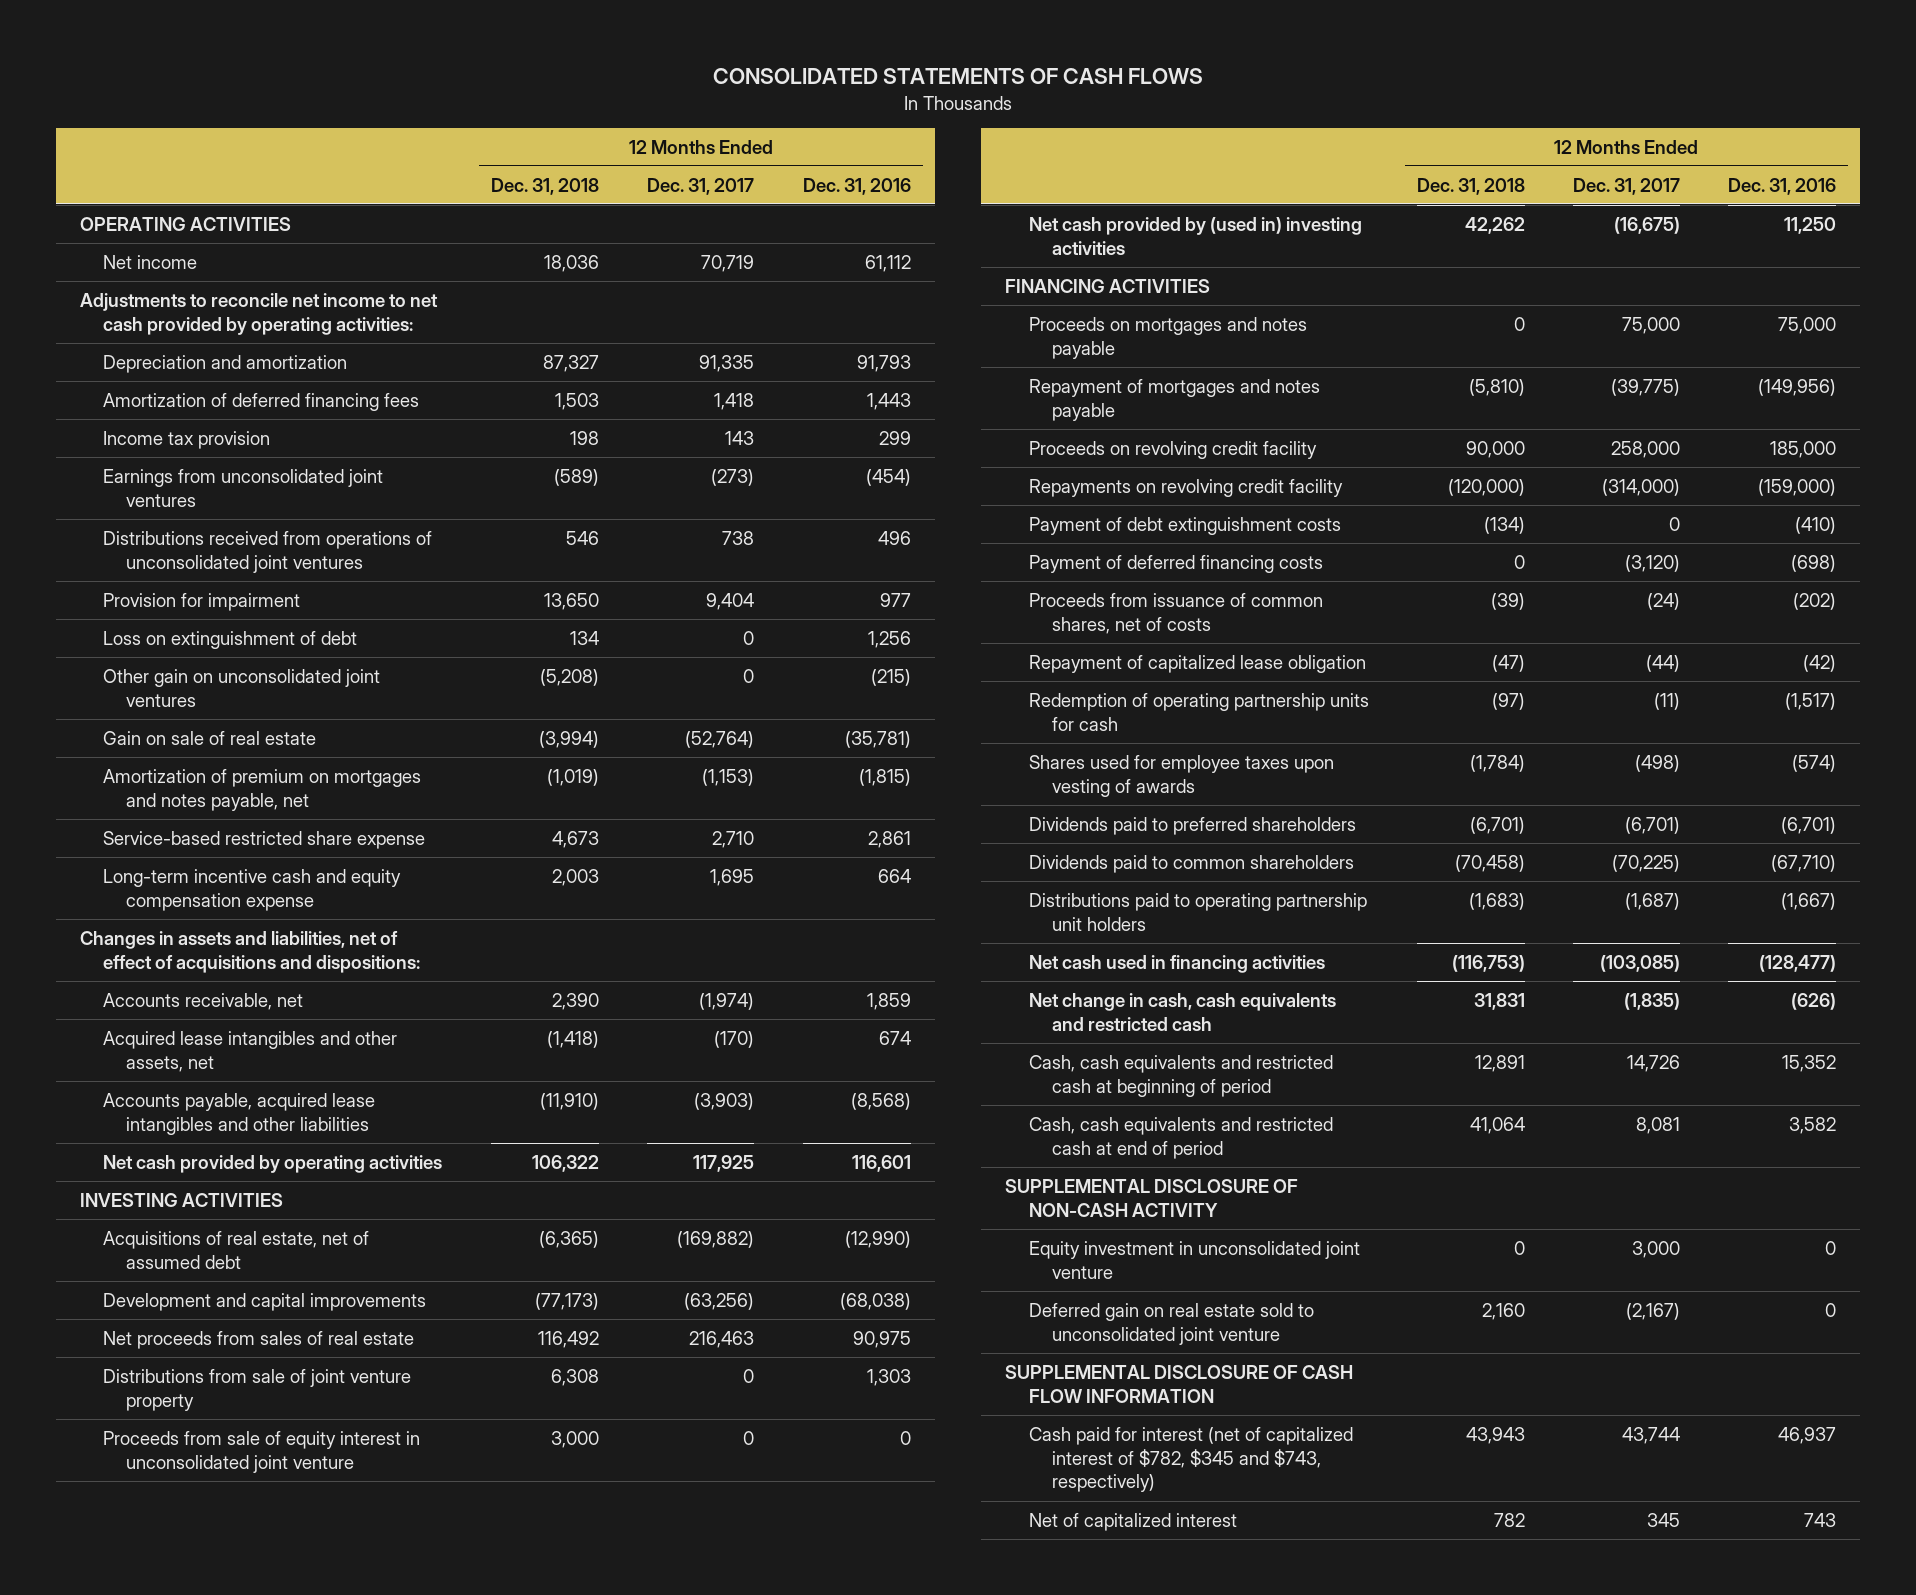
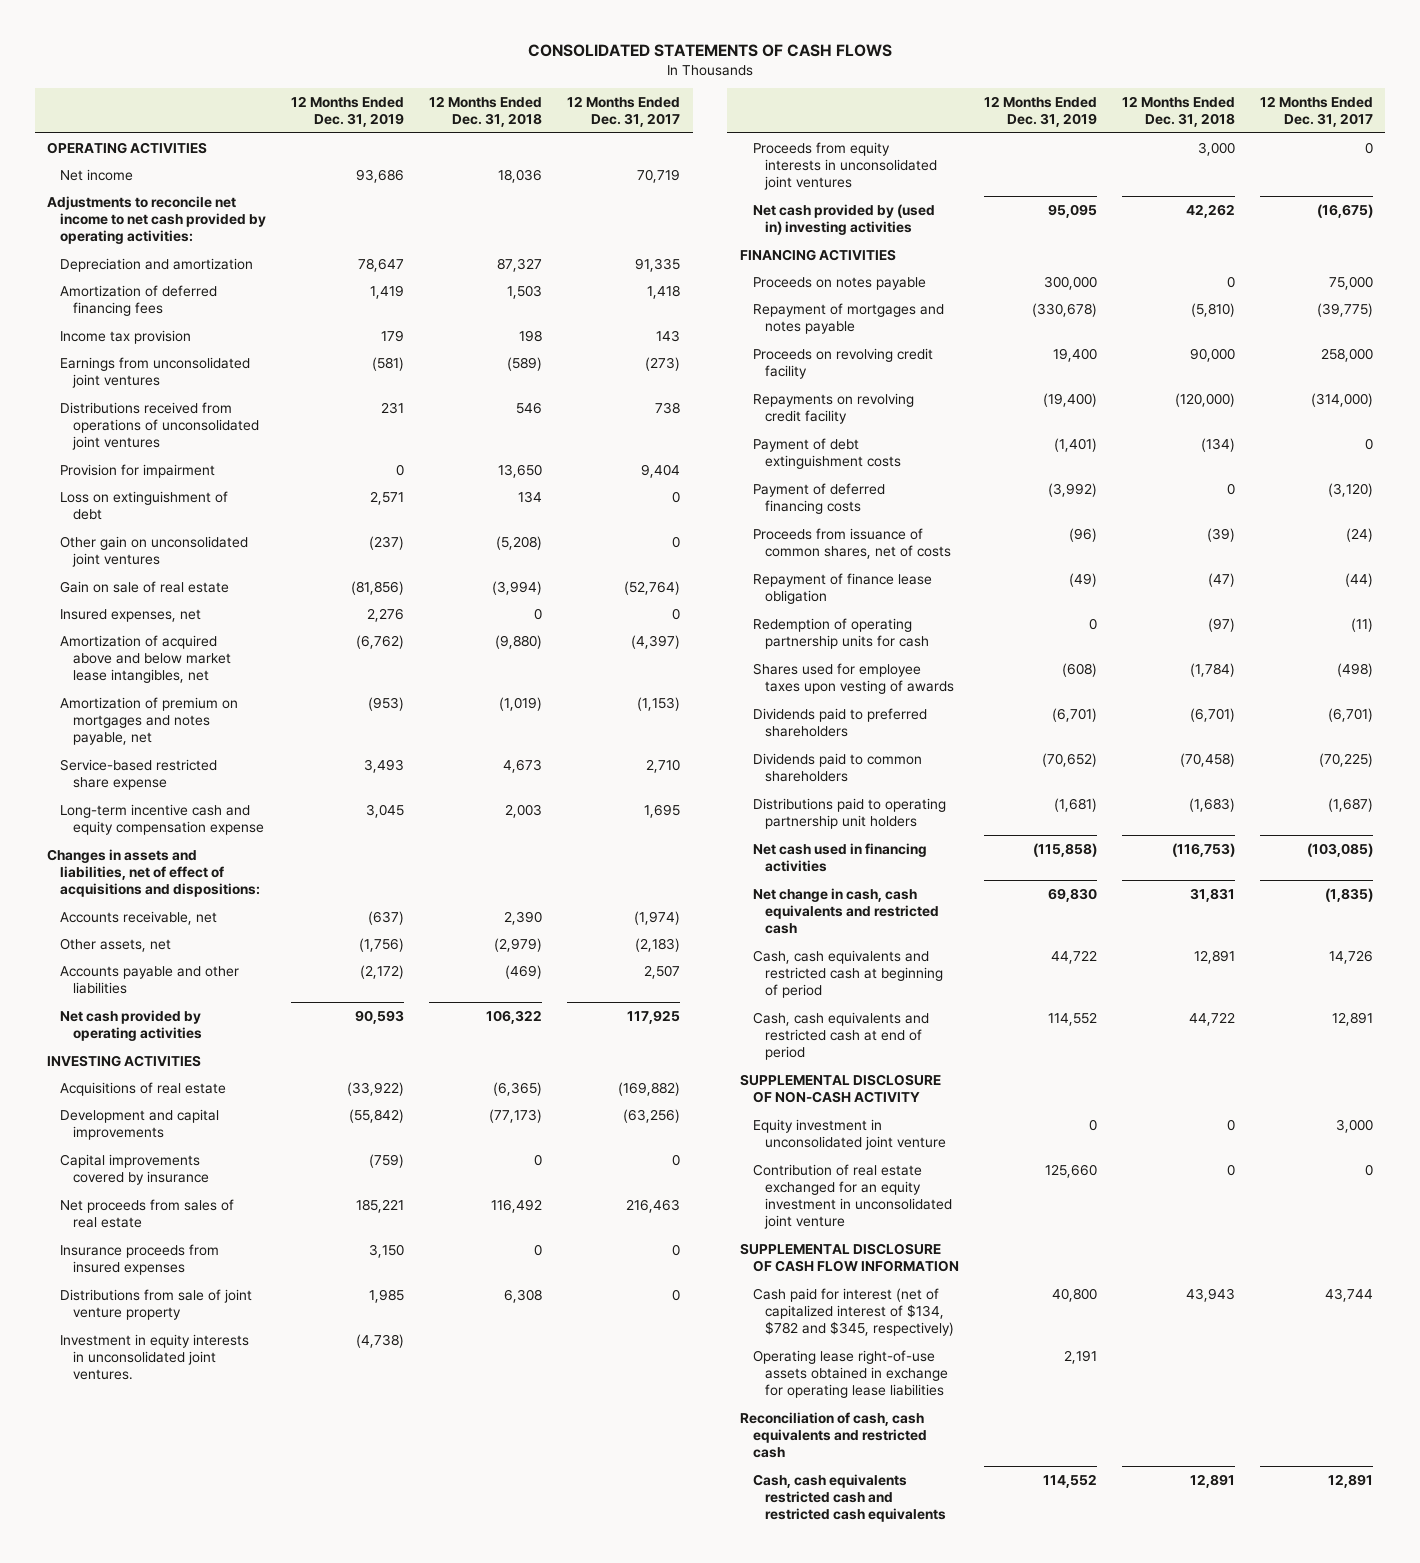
- | 12 Months Ended Dec. 31, 2018 | 12 Months Ended Dec. 31, 2017 | 12 Months Ended Dec. 31, 2016
+ | 12 Months Ended Dec. 31, 2019 | 12 Months Ended Dec. 31, 2018 | 12 Months Ended Dec. 31, 2017
+ Insured expenses, net | 2,276 | 0 | 0
+ Amortization of acquired above and below market lease intangibles, net | (6,762) | (9,880) | (4,397)
- Acquired lease intangibles and other assets, net | (1,418) | (170) | 674
- Accounts payable, acquired lease intangibles and other liabilities | (11,910) | (3,903) | (8,568)
+ Other assets, net | (1,756) | (2,979) | (2,183)
+ Accounts payable and other liabilities | (2,172) | (469) | 2,507
- Acquisitions of real estate, net of assumed debt | (6,365) | (169,882) | (12,990)
+ Acquisitions of real estate | (33,922) | (6,365) | (169,882)
+ Capital improvements covered by insurance | (759) | 0 | 0
+ Insurance proceeds from insured expenses | 3,150 | 0 | 0
- Proceeds from sale of equity interest in unconsolidated joint venture | 3,000 | 0 | 0
+ Investment in equity interests in unconsolidated joint ventures. | (4,738) | |
+ Proceeds from equity interests in unconsolidated joint ventures | | 3,000 | 0
- Proceeds on mortgages and notes payable | 0 | 75,000 | 75,000
+ Proceeds on notes payable | 300,000 | 0 | 75,000
- Repayment of capitalized lease obligation | (47) | (44) | (42)
+ Repayment of finance lease obligation | (49) | (47) | (44)
- Cash, cash equivalents and restricted cash at end of period | 41,064 | 8,081 | 3,582
+ Cash, cash equivalents and restricted cash at end of period | 114,552 | 44,722 | 12,891
- Deferred gain on real estate sold to unconsolidated joint venture | 2,160 | (2,167) | 0
+ Contribution of real estate exchanged for an equity investment in unconsolidated joint venture | 125,660 | 0 | 0
- Cash paid for interest (net of capitalized interest of $782, $345 and $743, respectively) | 43,943 | 43,744 | 46,937
- Net of capitalized interest | 782 | 345 | 743
+ Cash paid for interest (net of capitalized interest of $134, $782 and $345, respectively) | 40,800 | 43,943 | 43,744
+ Operating lease right-of-use assets obtained in exchange for operating lease liabilities | 2,191 | |
+ Reconciliation of cash, cash equivalents and restricted cash
+ Cash, cash equivalents restricted cash and restricted cash equivalents | 114,552 | 12,891 | 12,891

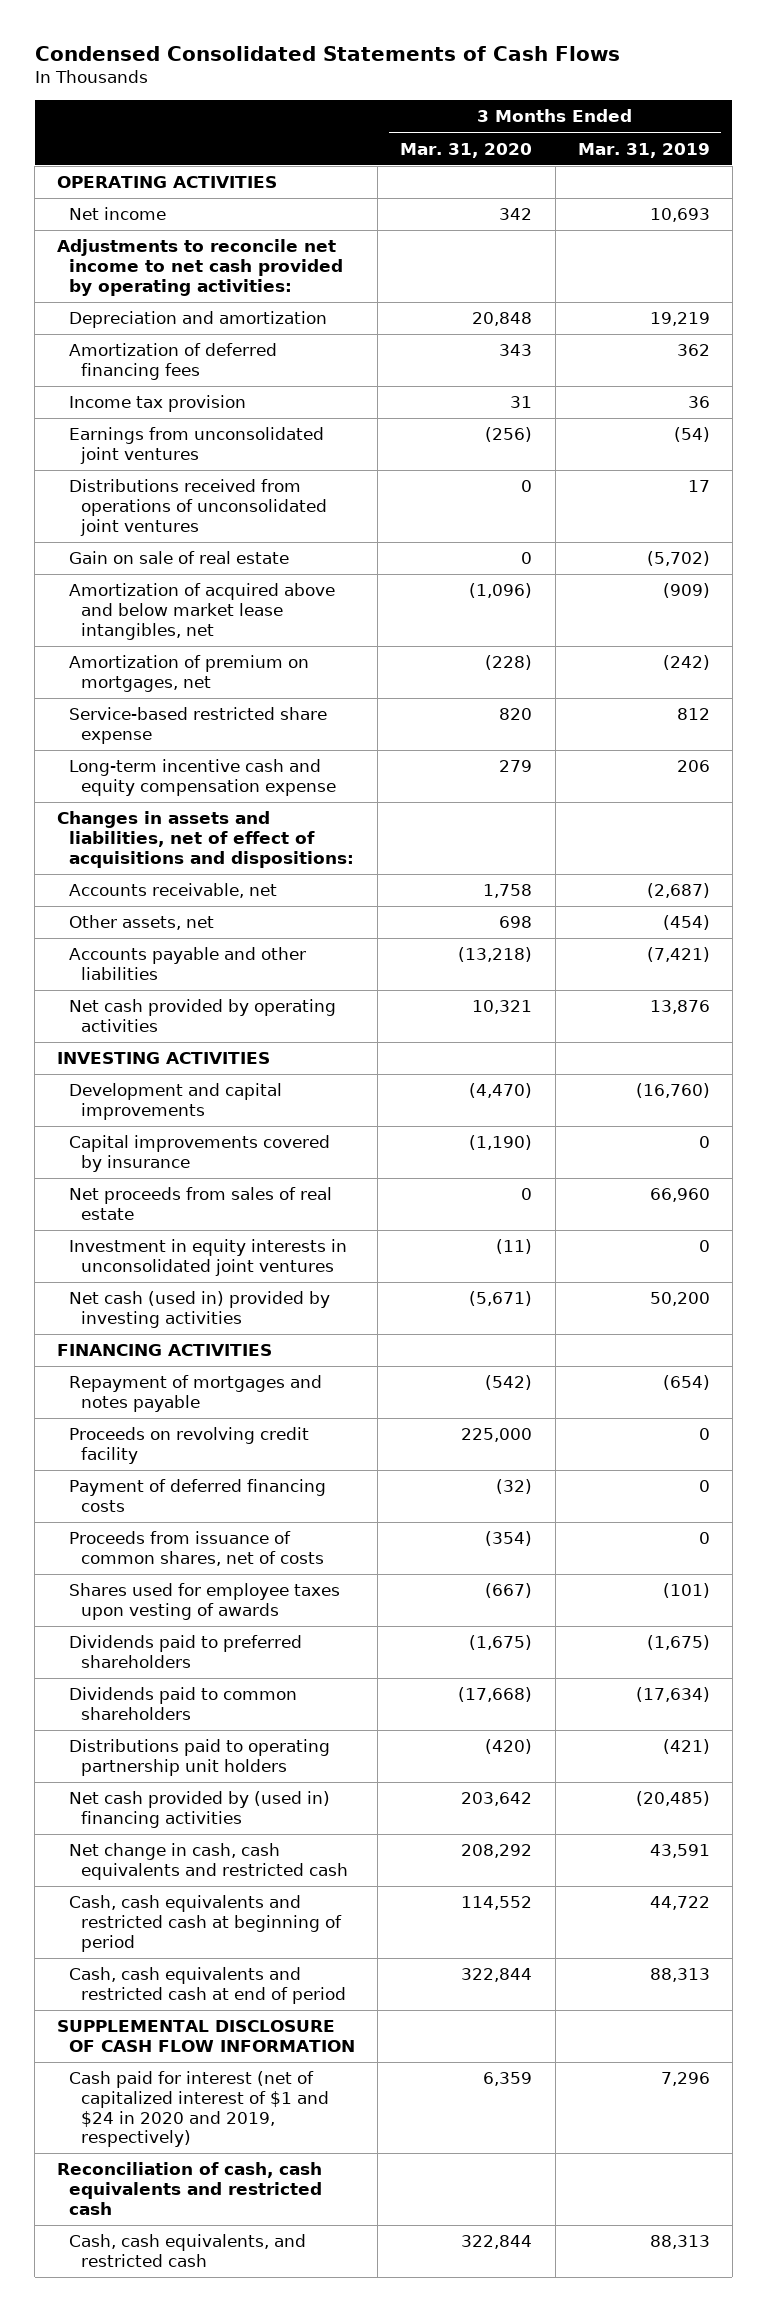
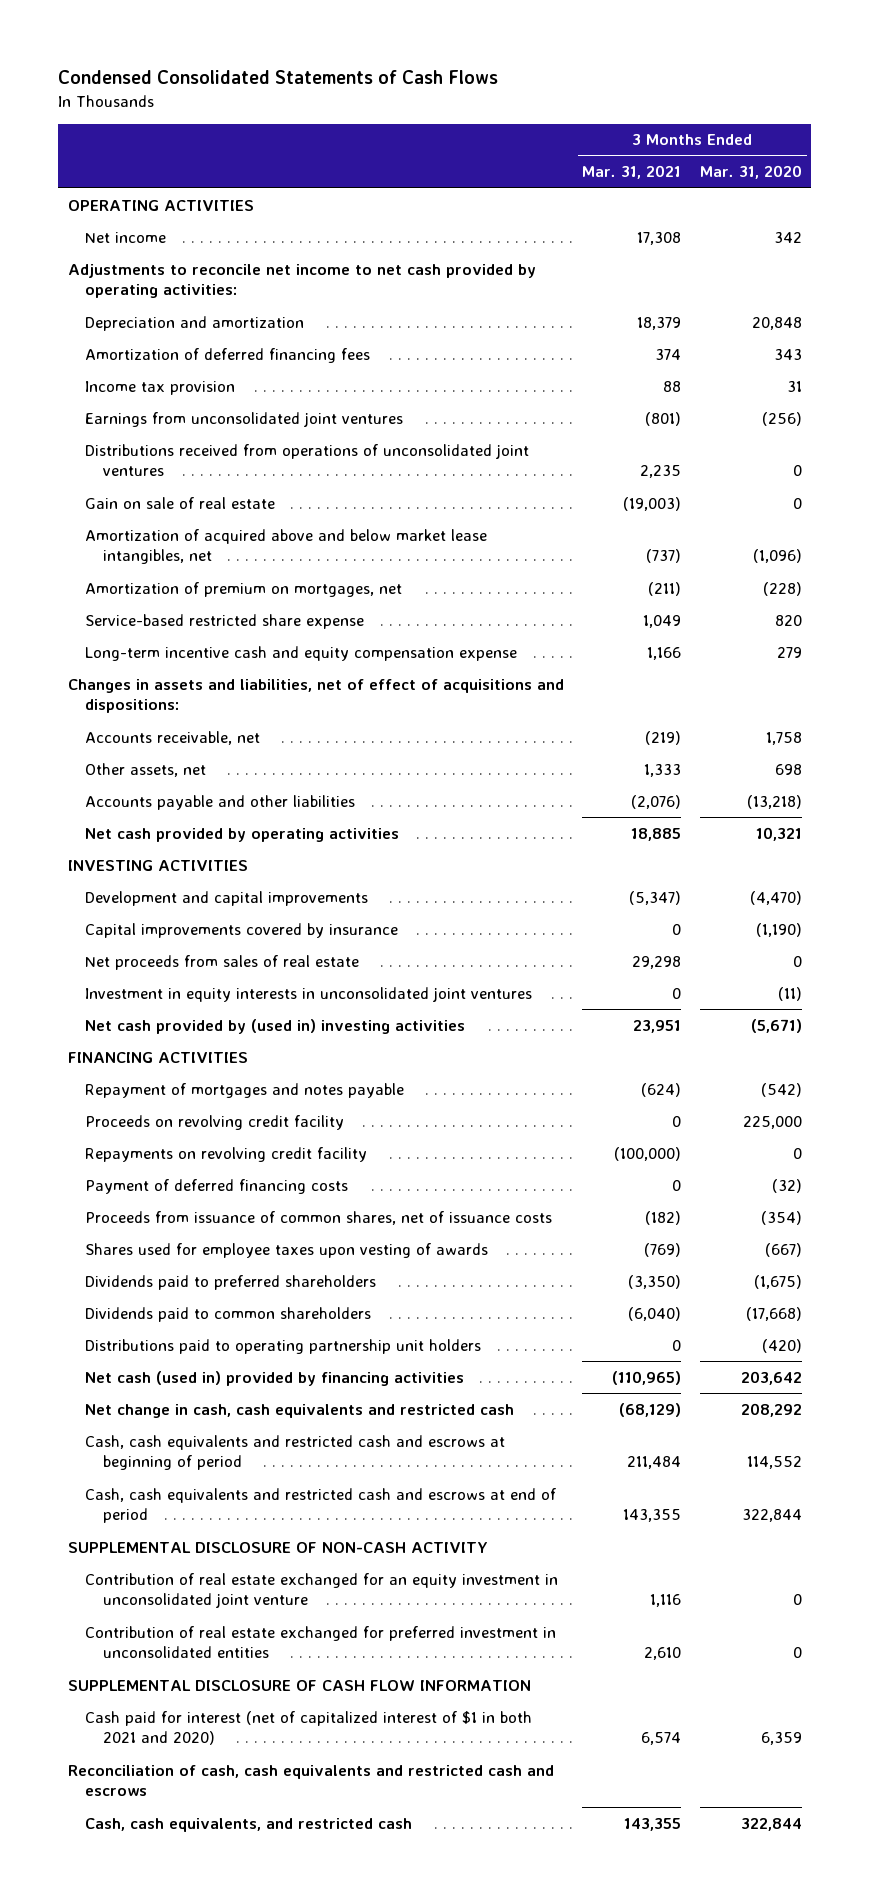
- | 3 Months Ended Mar. 31, 2020 | 3 Months Ended Mar. 31, 2019
+ | 3 Months Ended Mar. 31, 2021 | 3 Months Ended Mar. 31, 2020
- Net cash (used in) provided by investing activities | (5,671) | 50,200
+ Net cash provided by (used in) investing activities | 23,951 | (5,671)
+ Repayments on revolving credit facility | (100,000) | 0
- Proceeds from issuance of common shares, net of costs | (354) | 0
+ Proceeds from issuance of common shares, net of issuance costs | (182) | (354)
- Net cash provided by (used in) financing activities | 203,642 | (20,485)
+ Net cash (used in) provided by financing activities | (110,965) | 203,642
- Cash, cash equivalents and restricted cash at beginning of period | 114,552 | 44,722
- Cash, cash equivalents and restricted cash at end of period | 322,844 | 88,313
+ Cash, cash equivalents and restricted cash and escrows at beginning of period | 211,484 | 114,552
+ Cash, cash equivalents and restricted cash and escrows at end of period | 143,355 | 322,844
+ SUPPLEMENTAL DISCLOSURE OF NON-CASH ACTIVITY
+ Contribution of real estate exchanged for an equity investment in unconsolidated joint venture | 1,116 | 0
+ Contribution of real estate exchanged for preferred investment in unconsolidated entities | 2,610 | 0
- Cash paid for interest (net of capitalized interest of $1 and $24 in 2020 and 2019, respectively) | 6,359 | 7,296
- Reconciliation of cash, cash equivalents and restricted cash
+ Cash paid for interest (net of capitalized interest of $1 in both 2021 and 2020) | 6,574 | 6,359
+ Reconciliation of cash, cash equivalents and restricted cash and escrows

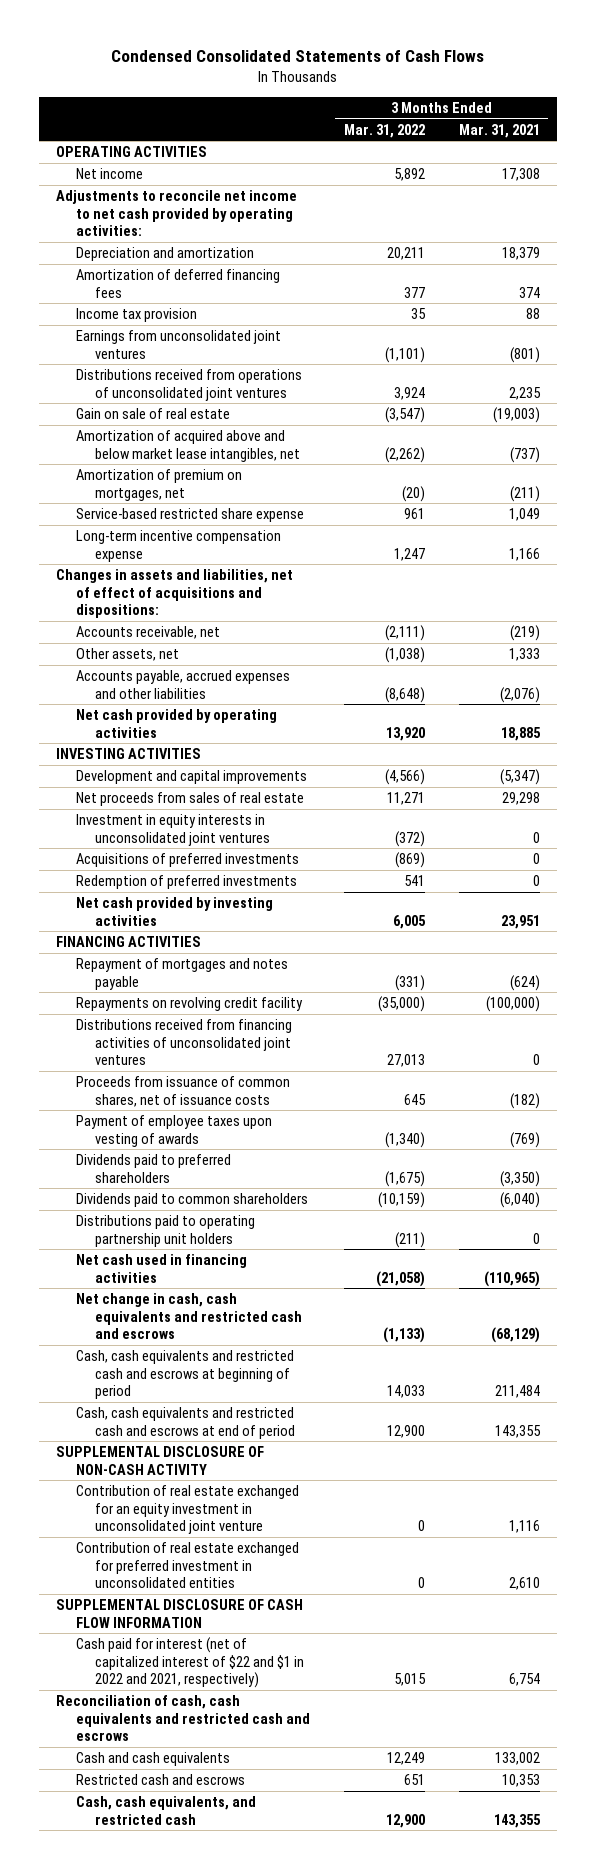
- | 3 Months Ended Mar. 31, 2021 | 3 Months Ended Mar. 31, 2020
+ | 3 Months Ended Mar. 31, 2022 | 3 Months Ended Mar. 31, 2021
- Long-term incentive cash and equity compensation expense | 1,166 | 279
+ Long-term incentive compensation expense | 1,247 | 1,166
- Accounts payable and other liabilities | (2,076) | (13,218)
+ Accounts payable, accrued expenses and other liabilities | (8,648) | (2,076)
- Capital improvements covered by insurance | 0 | (1,190)
- Net cash provided by (used in) investing activities | 23,951 | (5,671)
+ Acquisitions of preferred investments | (869) | 0
+ Redemption of preferred investments | 541 | 0
+ Net cash provided by investing activities | 6,005 | 23,951
- Proceeds on revolving credit facility | 0 | 225,000
- Payment of deferred financing costs | 0 | (32)
+ Distributions received from financing activities of unconsolidated joint ventures | 27,013 | 0
- Shares used for employee taxes upon vesting of awards | (769) | (667)
+ Payment of employee taxes upon vesting of awards | (1,340) | (769)
- Net cash (used in) provided by financing activities | (110,965) | 203,642
- Net change in cash, cash equivalents and restricted cash | (68,129) | 208,292
+ Net cash used in financing activities | (21,058) | (110,965)
+ Net change in cash, cash equivalents and restricted cash and escrows | (1,133) | (68,129)
- Cash paid for interest (net of capitalized interest of $1 in both 2021 and 2020) | 6,574 | 6,359
+ Cash paid for interest (net of capitalized interest of $22 and $1 in 2022 and 2021, respectively) | 5,015 | 6,754
+ Cash and cash equivalents | 12,249 | 133,002
+ Restricted cash and escrows | 651 | 10,353

